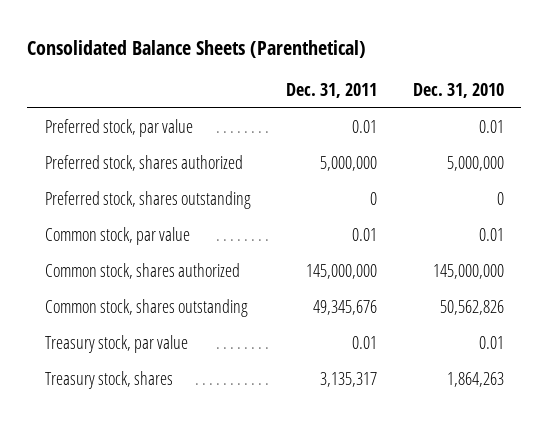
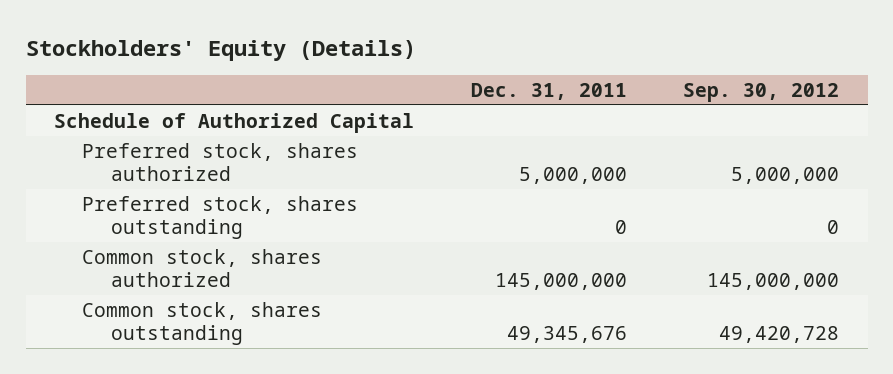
- Consolidated Balance Sheets (Parenthetical)
+ Stockholders' Equity (Details)
- | Dec. 31, 2011 | Dec. 31, 2010
+ | Dec. 31, 2011 | Sep. 30, 2012
- Preferred stock, par value | 0.01 | 0.01
+ Schedule of Authorized Capital
- Common stock, par value | 0.01 | 0.01
- Treasury stock, par value | 0.01 | 0.01
- Treasury stock, shares | 3,135,317 | 1,864,263

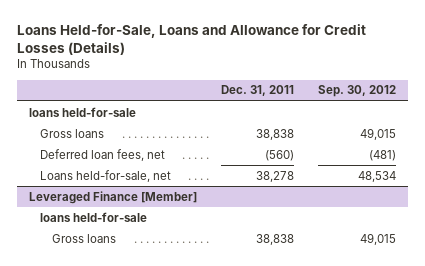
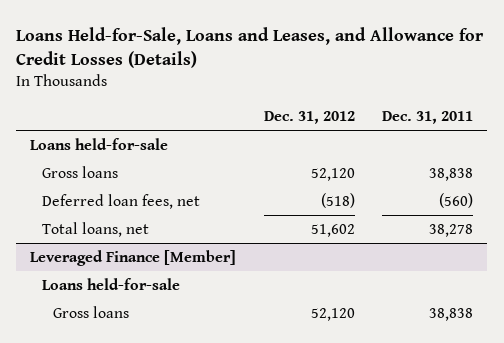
- Loans Held-for-Sale, Loans and Allowance for Credit Losses (Details)
+ Loans Held-for-Sale, Loans and Leases, and Allowance for Credit Losses (Details)
- | Dec. 31, 2011 | Sep. 30, 2012
+ | Dec. 31, 2012 | Dec. 31, 2011
- loans held-for-sale
+ Loans held-for-sale
- Loans held-for-sale, net | 38,278 | 48,534
+ Total loans, net | 51,602 | 38,278
@ Leveraged Finance [Member]
- loans held-for-sale
+ Loans held-for-sale

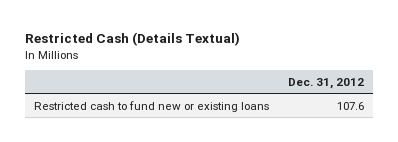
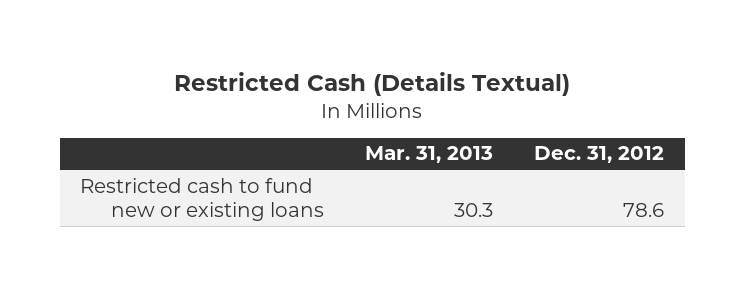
- | Dec. 31, 2012
+ | Mar. 31, 2013 | Dec. 31, 2012
- Restricted cash to fund new or existing loans | 107.6
+ Restricted cash to fund new or existing loans | 30.3 | 78.6

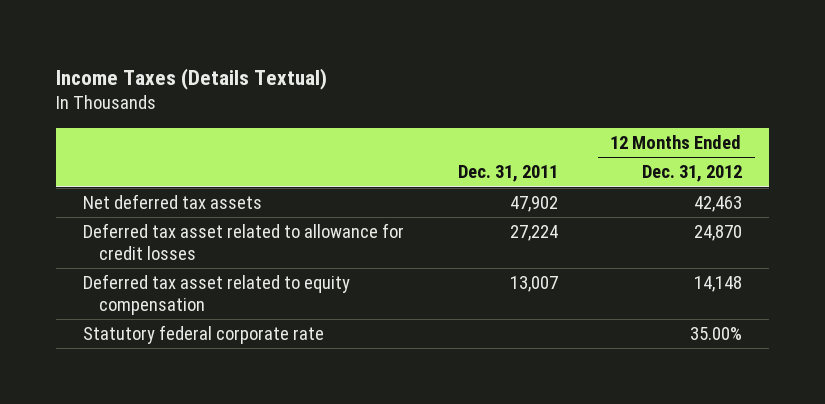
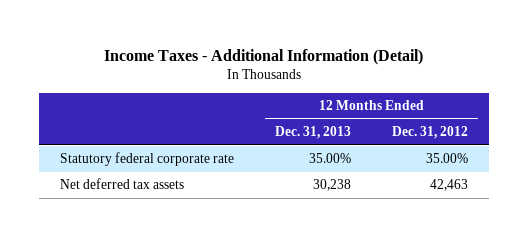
- Income Taxes (Details Textual)
+ Income Taxes - Additional Information (Detail)
- | Dec. 31, 2011 | 12 Months Ended Dec. 31, 2012
+ | 12 Months Ended Dec. 31, 2013 | 12 Months Ended Dec. 31, 2012
- Deferred tax asset related to allowance for credit losses | 27,224 | 24,870
- Deferred tax asset related to equity compensation | 13,007 | 14,148
moved down: Net deferred tax assets | 30,238 | 42,463

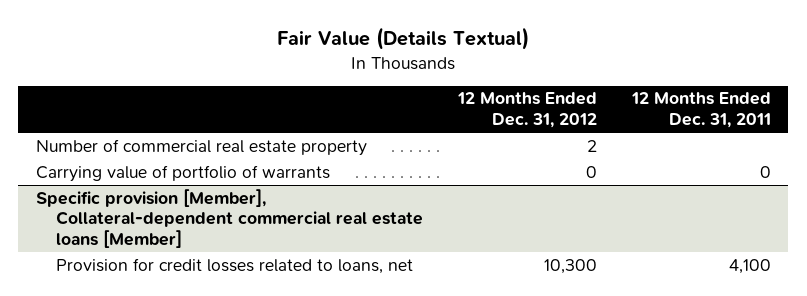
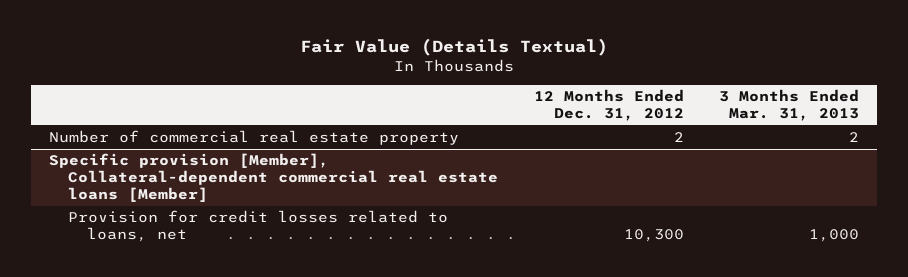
- | 12 Months Ended Dec. 31, 2012 | 12 Months Ended Dec. 31, 2011
+ | 12 Months Ended Dec. 31, 2012 | 3 Months Ended Mar. 31, 2013
- Carrying value of portfolio of warrants | 0 | 0

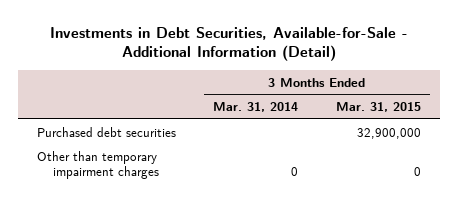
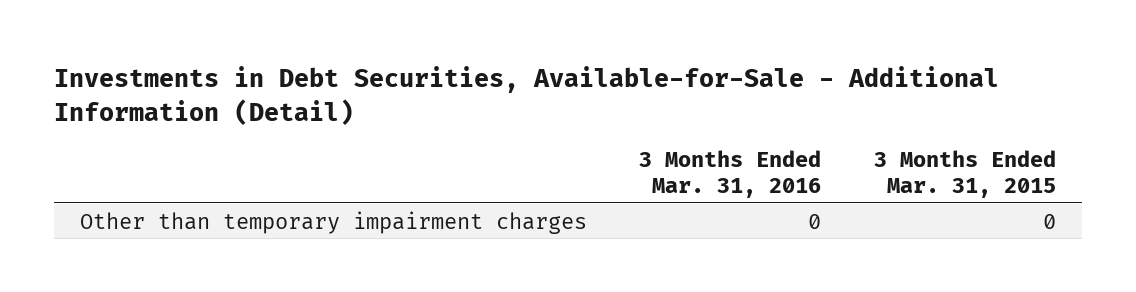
- | 3 Months Ended Mar. 31, 2014 | 3 Months Ended Mar. 31, 2015
+ | 3 Months Ended Mar. 31, 2016 | 3 Months Ended Mar. 31, 2015
- Purchased debt securities | | 32,900,000

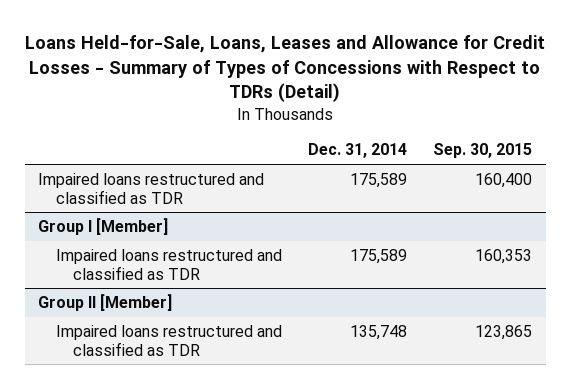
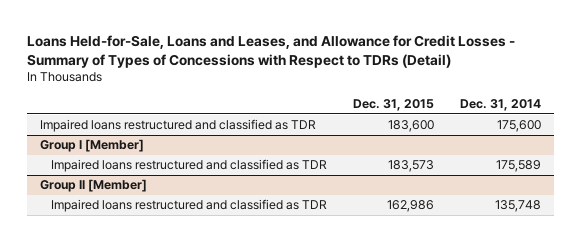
- Loans Held-for-Sale, Loans, Leases and Allowance for Credit Losses - Summary of Types of Concessions with Respect to TDRs (Detail)
+ Loans Held-for-Sale, Loans and Leases, and Allowance for Credit Losses - Summary of Types of Concessions with Respect to TDRs (Detail)
- | Dec. 31, 2014 | Sep. 30, 2015
+ | Dec. 31, 2015 | Dec. 31, 2014
- Impaired loans restructured and classified as TDR | 175,589 | 160,400
+ Impaired loans restructured and classified as TDR | 183,600 | 175,600

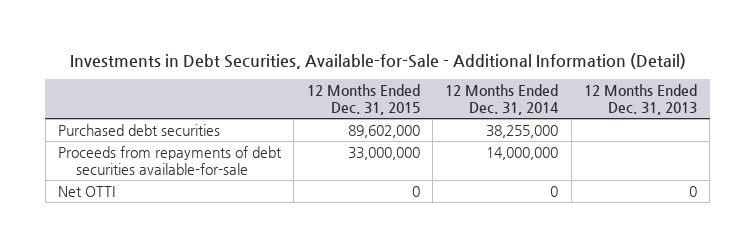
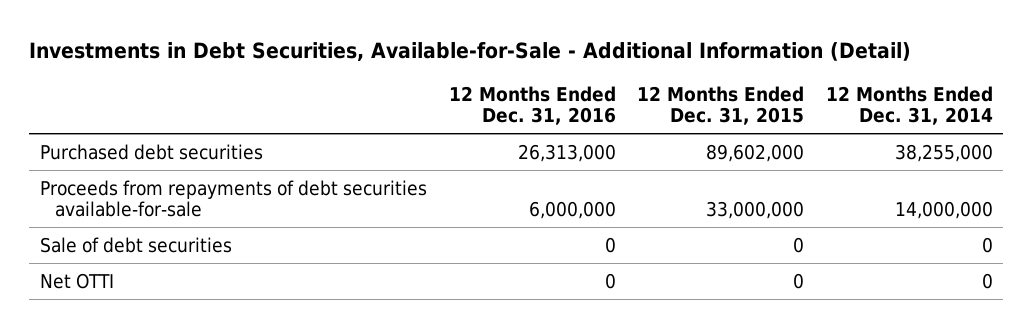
- | 12 Months Ended Dec. 31, 2015 | 12 Months Ended Dec. 31, 2014 | 12 Months Ended Dec. 31, 2013
+ | 12 Months Ended Dec. 31, 2016 | 12 Months Ended Dec. 31, 2015 | 12 Months Ended Dec. 31, 2014
+ Sale of debt securities | 0 | 0 | 0

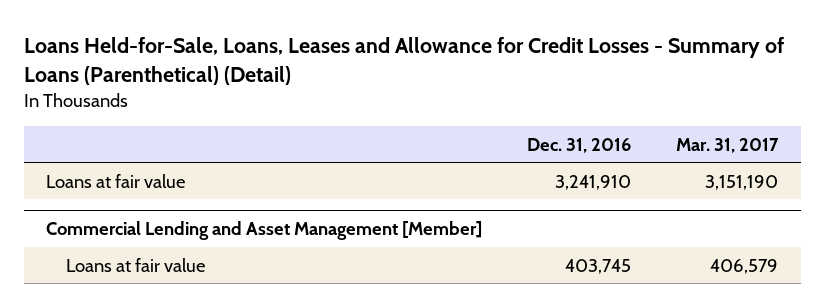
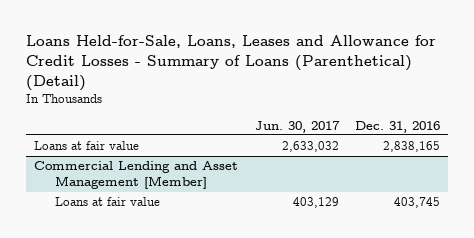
- | Dec. 31, 2016 | Mar. 31, 2017
+ | Jun. 30, 2017 | Dec. 31, 2016
- Loans at fair value | 3,241,910 | 3,151,190
+ Loans at fair value | 2,633,032 | 2,838,165

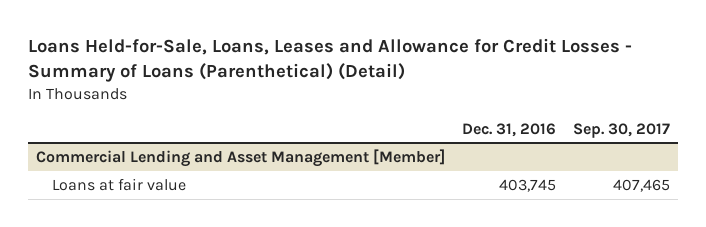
- | Jun. 30, 2017 | Dec. 31, 2016
+ | Dec. 31, 2016 | Sep. 30, 2017
- Loans at fair value | 2,633,032 | 2,838,165

